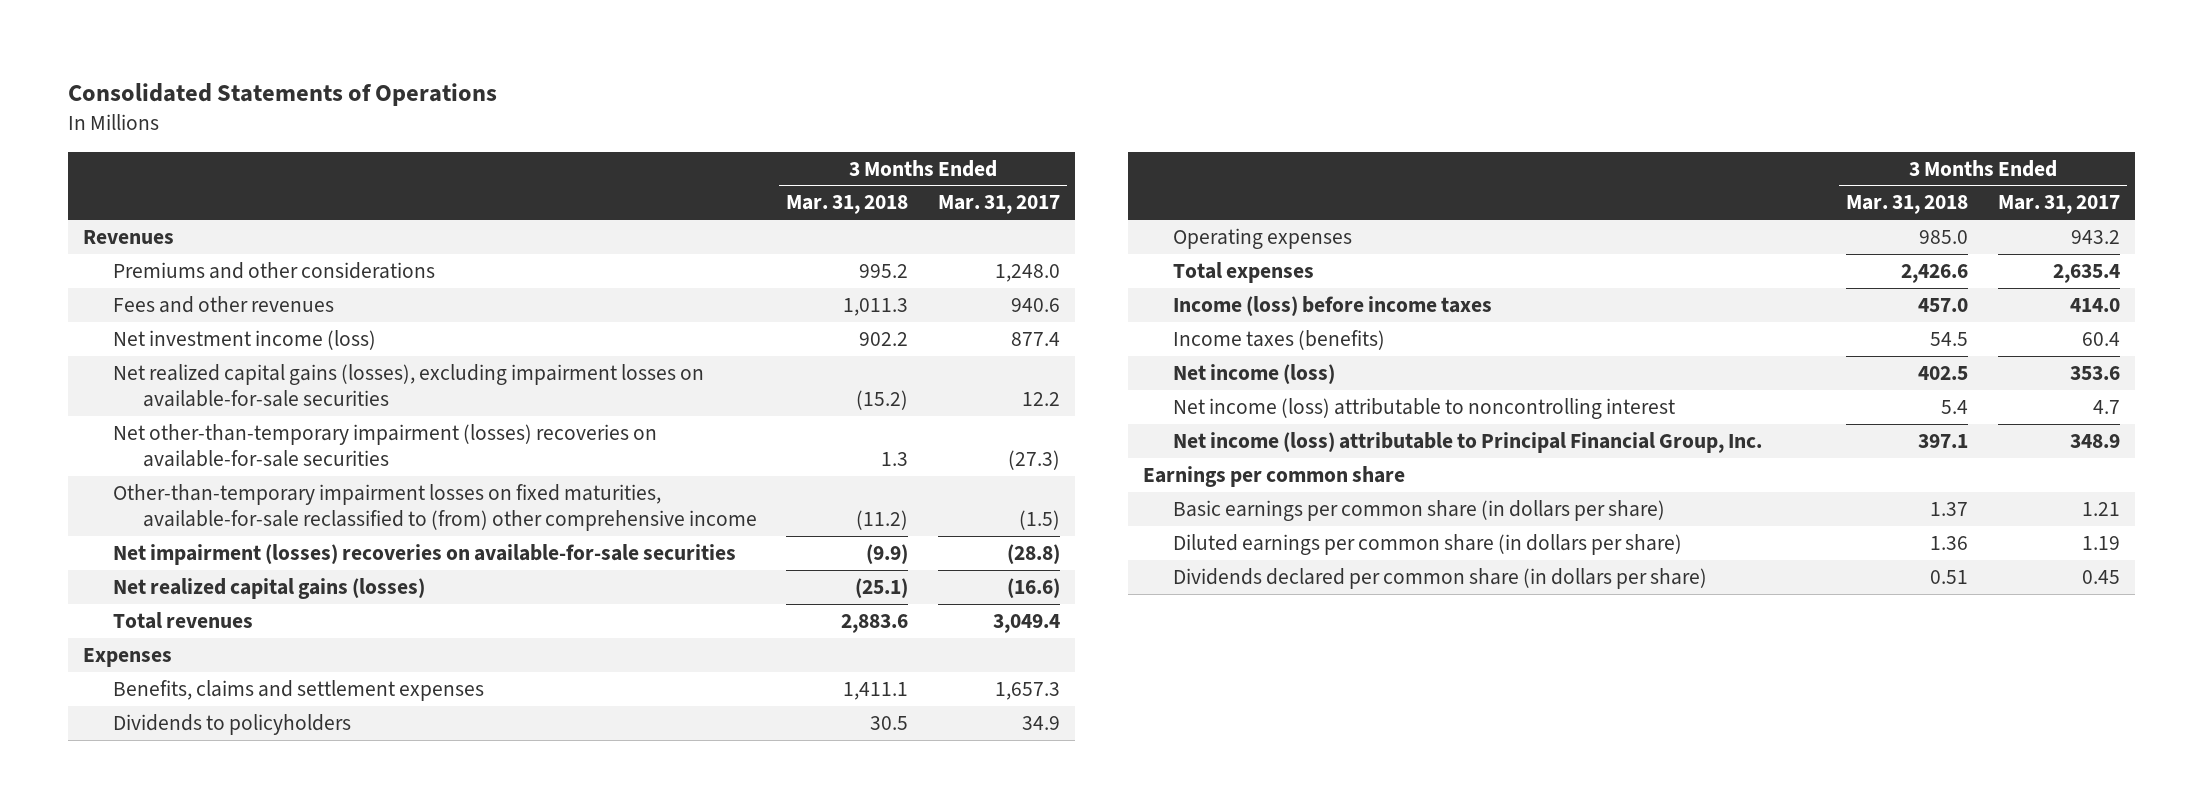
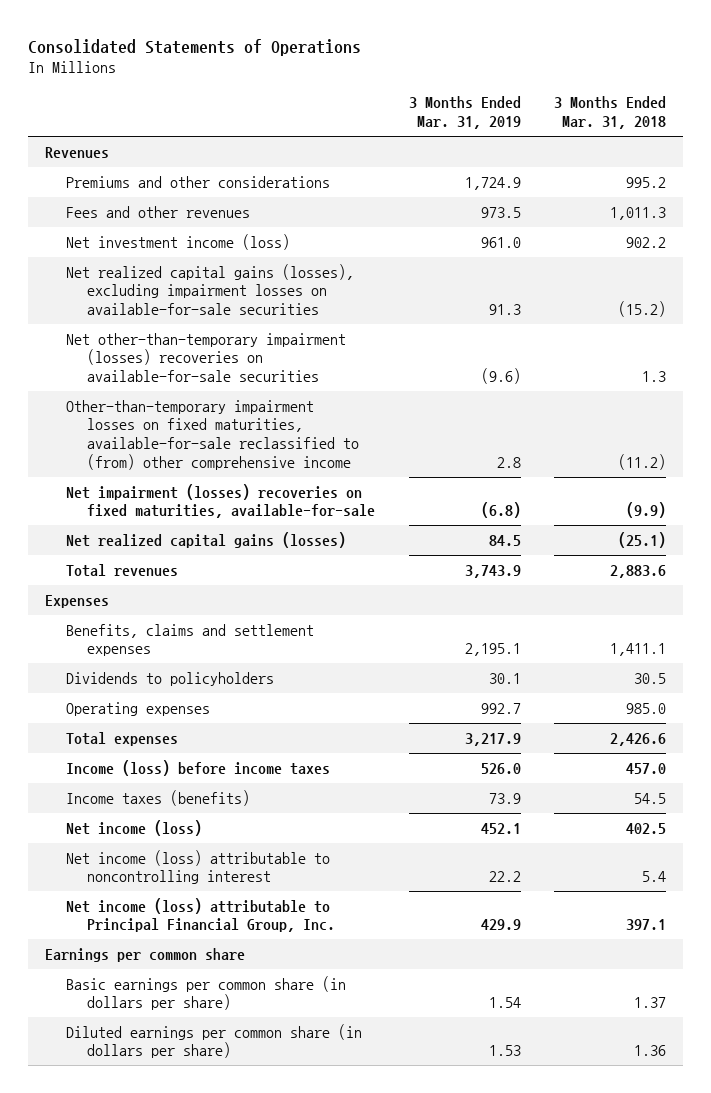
- | 3 Months Ended Mar. 31, 2018 | 3 Months Ended Mar. 31, 2017
+ | 3 Months Ended Mar. 31, 2019 | 3 Months Ended Mar. 31, 2018
- Net impairment (losses) recoveries on available-for-sale securities | (9.9) | (28.8)
+ Net impairment (losses) recoveries on fixed maturities, available-for-sale | (6.8) | (9.9)
- Dividends declared per common share (in dollars per share) | 0.51 | 0.45

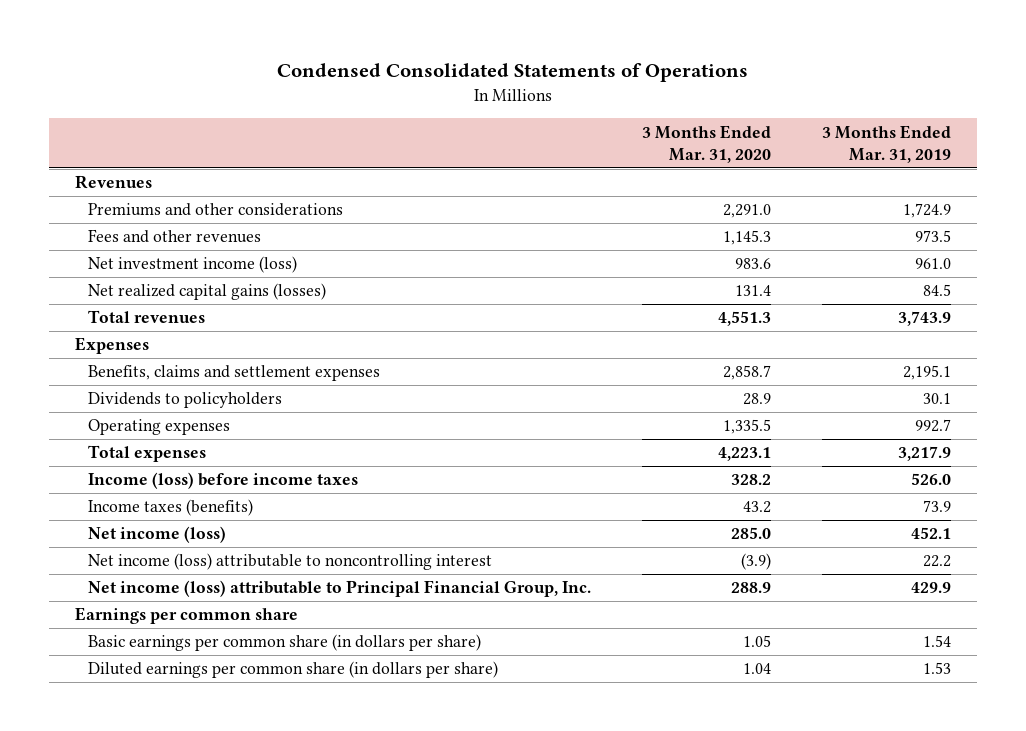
- Consolidated Statements of Operations
+ Condensed Consolidated Statements of Operations
- | 3 Months Ended Mar. 31, 2019 | 3 Months Ended Mar. 31, 2018
+ | 3 Months Ended Mar. 31, 2020 | 3 Months Ended Mar. 31, 2019
- Net realized capital gains (losses), excluding impairment losses on available-for-sale securities | 91.3 | (15.2)
- Net other-than-temporary impairment (losses) recoveries on available-for-sale securities | (9.6) | 1.3
- Other-than-temporary impairment losses on fixed maturities, available-for-sale reclassified to (from) other comprehensive income | 2.8 | (11.2)
- Net impairment (losses) recoveries on fixed maturities, available-for-sale | (6.8) | (9.9)

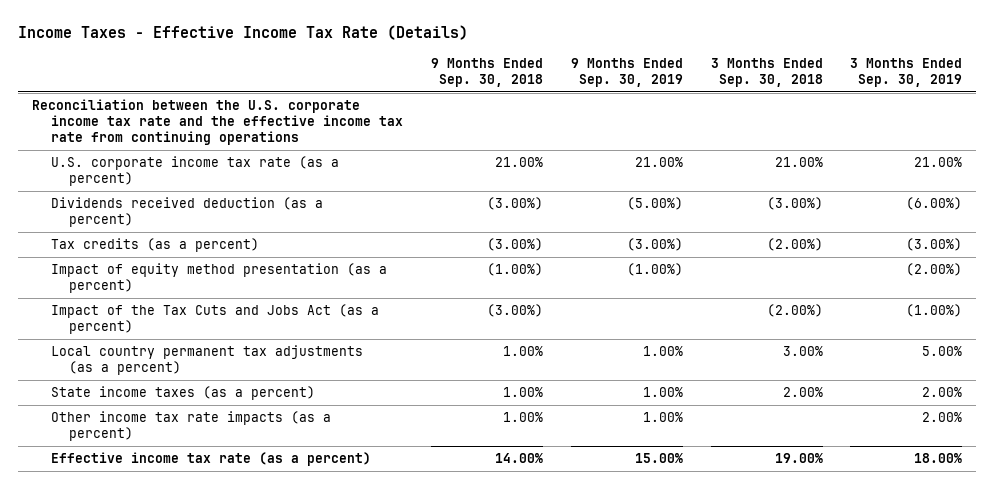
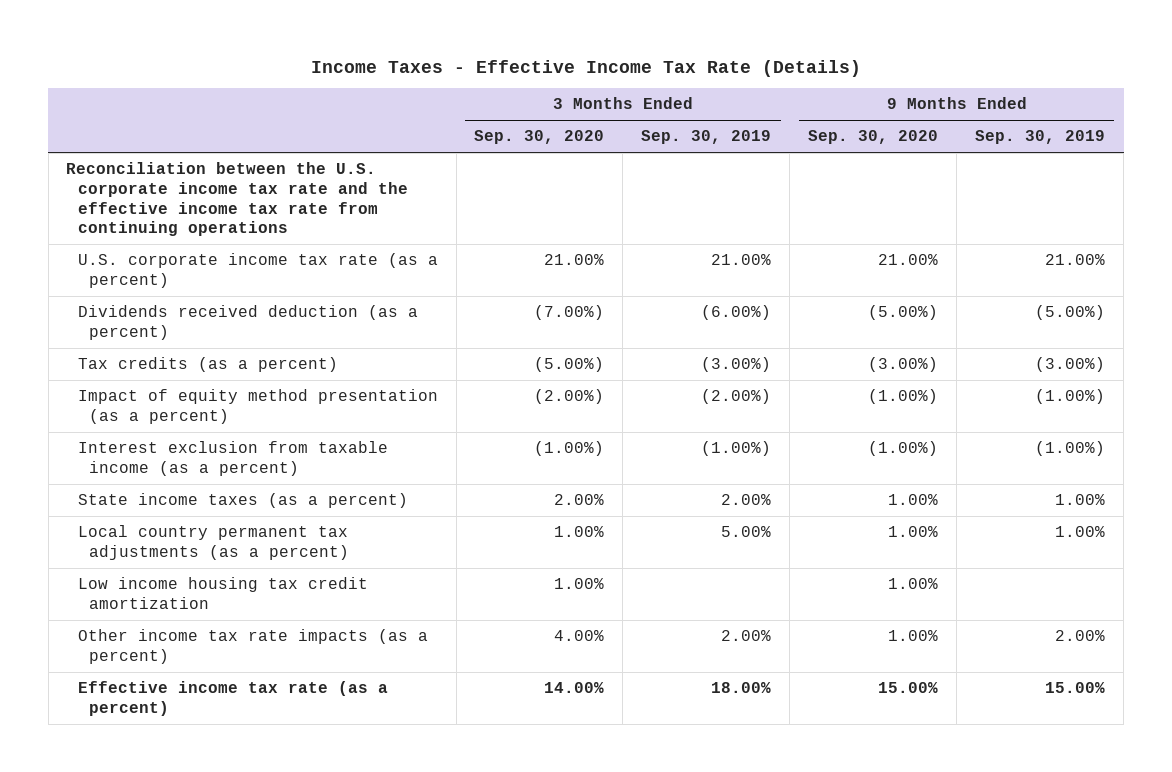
- | 9 Months Ended Sep. 30, 2018 | 9 Months Ended Sep. 30, 2019 | 3 Months Ended Sep. 30, 2018 | 3 Months Ended Sep. 30, 2019
+ | 3 Months Ended Sep. 30, 2020 | 3 Months Ended Sep. 30, 2019 | 9 Months Ended Sep. 30, 2020 | 9 Months Ended Sep. 30, 2019
- Impact of the Tax Cuts and Jobs Act (as a percent) | (3.00%) | | (2.00%) | (1.00%)
+ Interest exclusion from taxable income (as a percent) | (1.00%) | (1.00%) | (1.00%) | (1.00%)
- Other income tax rate impacts (as a percent) | 1.00% | 1.00% | | 2.00%
moved down: Local country permanent tax adjustments (as a percent) | 1.00% | 5.00% | 1.00% | 1.00%
+ Low income housing tax credit amortization | 1.00% | | 1.00% |
+ Other income tax rate impacts (as a percent) | 4.00% | 2.00% | 1.00% | 2.00%

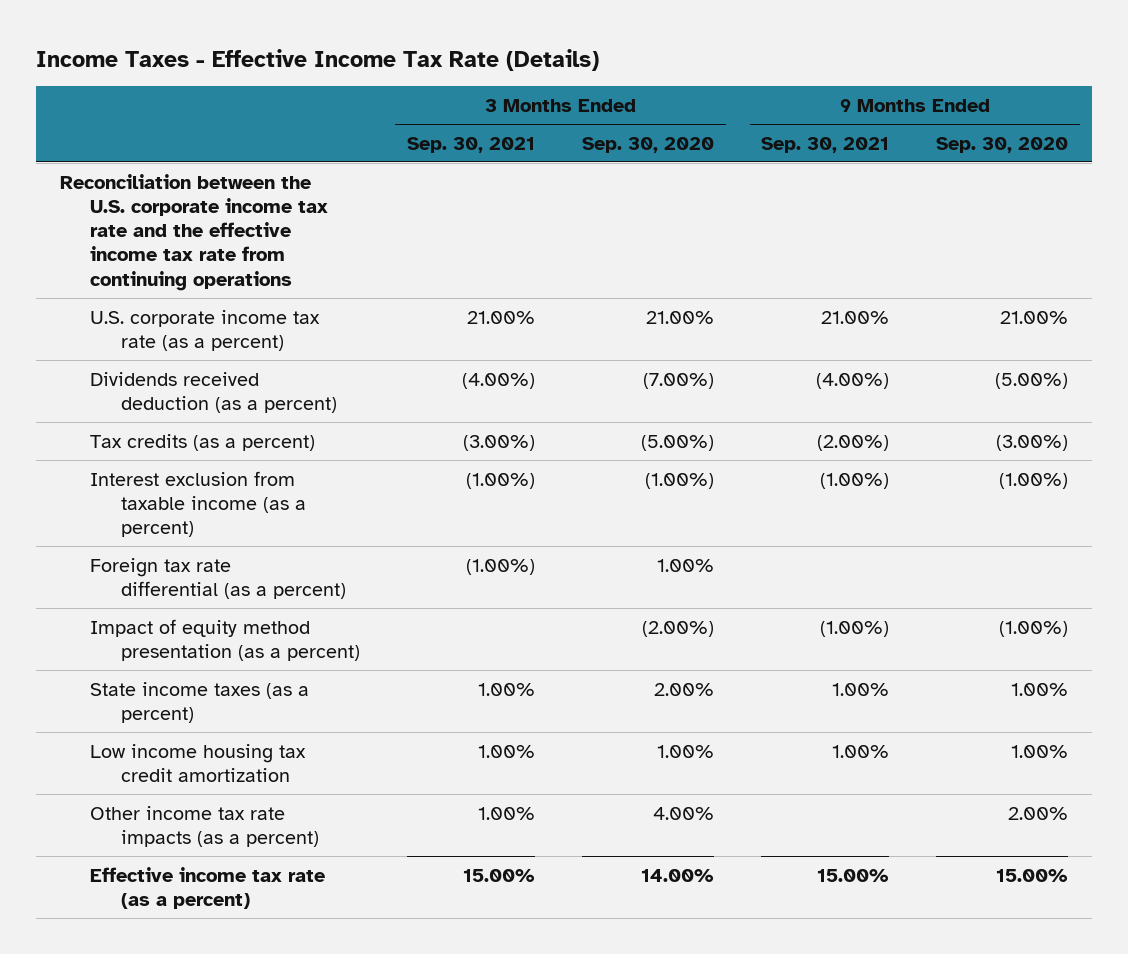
- | 3 Months Ended Sep. 30, 2020 | 3 Months Ended Sep. 30, 2019 | 9 Months Ended Sep. 30, 2020 | 9 Months Ended Sep. 30, 2019
+ | 3 Months Ended Sep. 30, 2021 | 3 Months Ended Sep. 30, 2020 | 9 Months Ended Sep. 30, 2021 | 9 Months Ended Sep. 30, 2020
+ Foreign tax rate differential (as a percent) | (1.00%) | 1.00% | |
moved down: Impact of equity method presentation (as a percent) | | (2.00%) | (1.00%) | (1.00%)
- Local country permanent tax adjustments (as a percent) | 1.00% | 5.00% | 1.00% | 1.00%
- Other income tax rate impacts (as a percent) | 4.00% | 2.00% | 1.00% | 2.00%
+ Other income tax rate impacts (as a percent) | 1.00% | 4.00% | | 2.00%

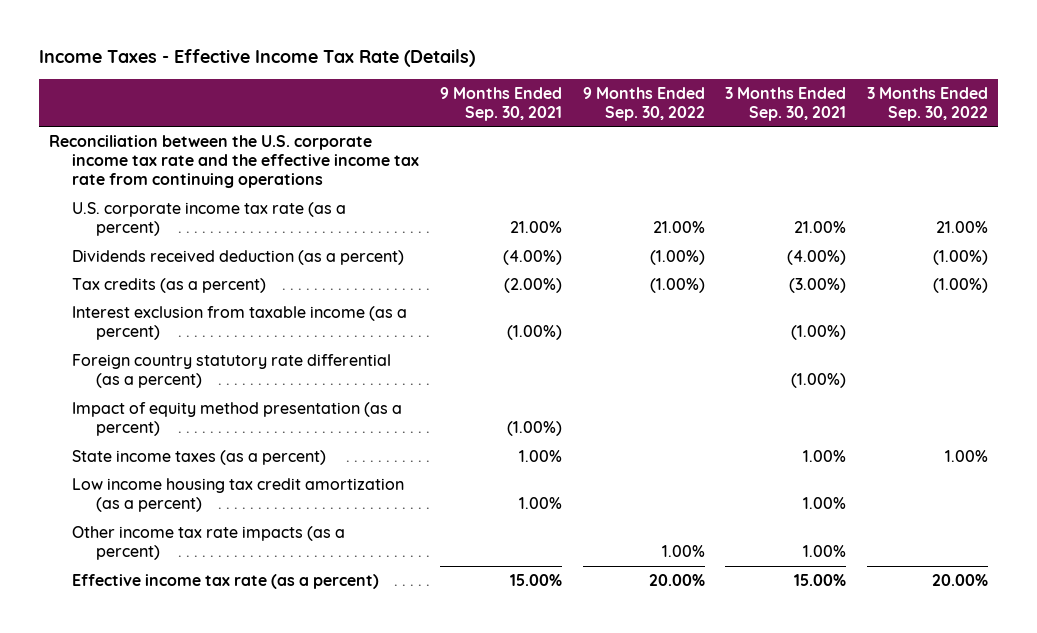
- | 3 Months Ended Sep. 30, 2021 | 3 Months Ended Sep. 30, 2020 | 9 Months Ended Sep. 30, 2021 | 9 Months Ended Sep. 30, 2020
+ | 9 Months Ended Sep. 30, 2021 | 9 Months Ended Sep. 30, 2022 | 3 Months Ended Sep. 30, 2021 | 3 Months Ended Sep. 30, 2022
- Foreign tax rate differential (as a percent) | (1.00%) | 1.00% | |
+ Foreign country statutory rate differential (as a percent) | | | (1.00%) |
- Low income housing tax credit amortization | 1.00% | 1.00% | 1.00% | 1.00%
+ Low income housing tax credit amortization (as a percent) | 1.00% | | 1.00% |

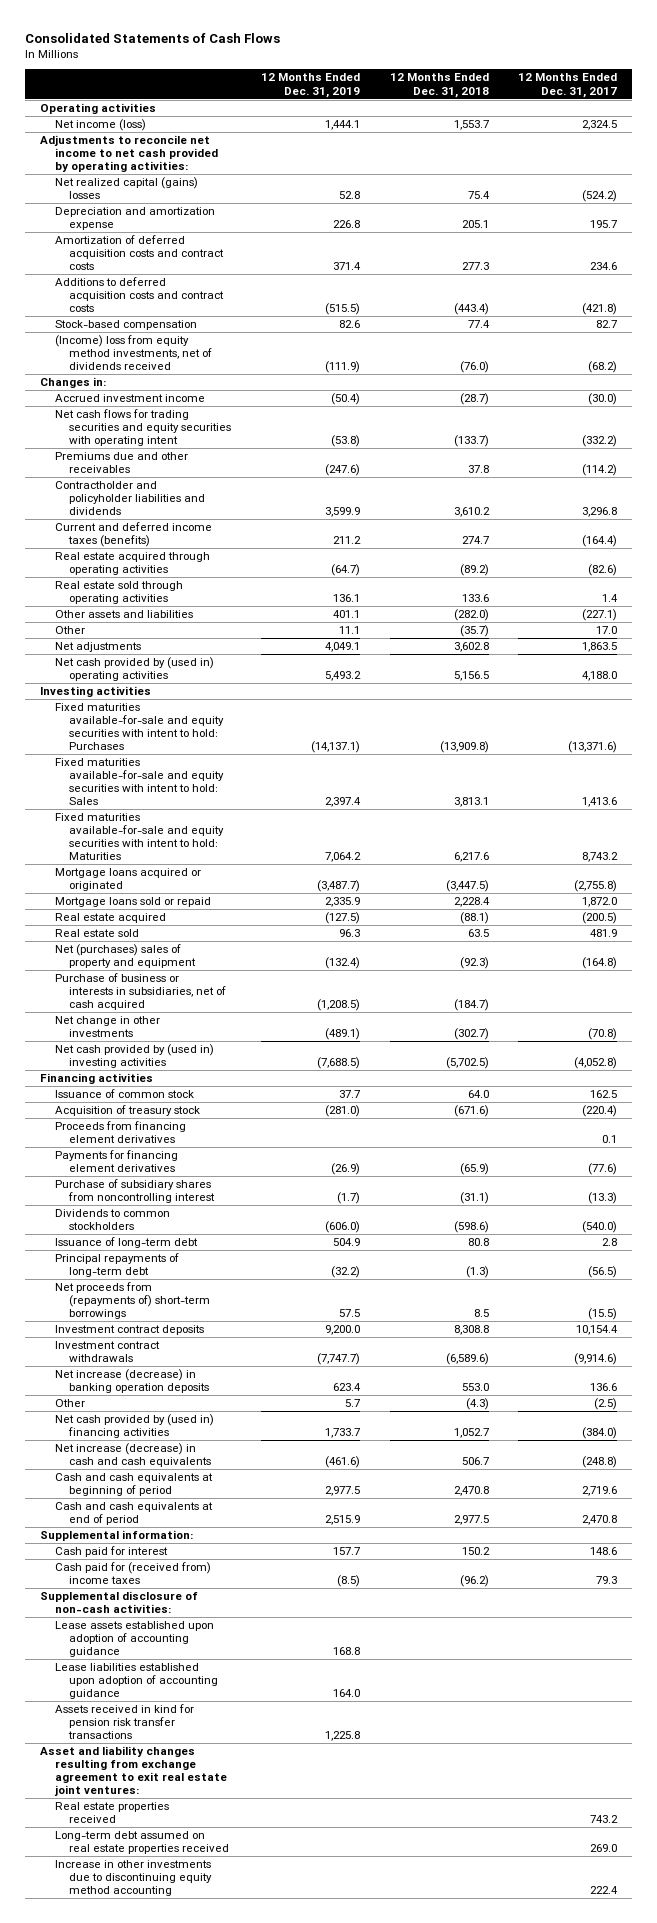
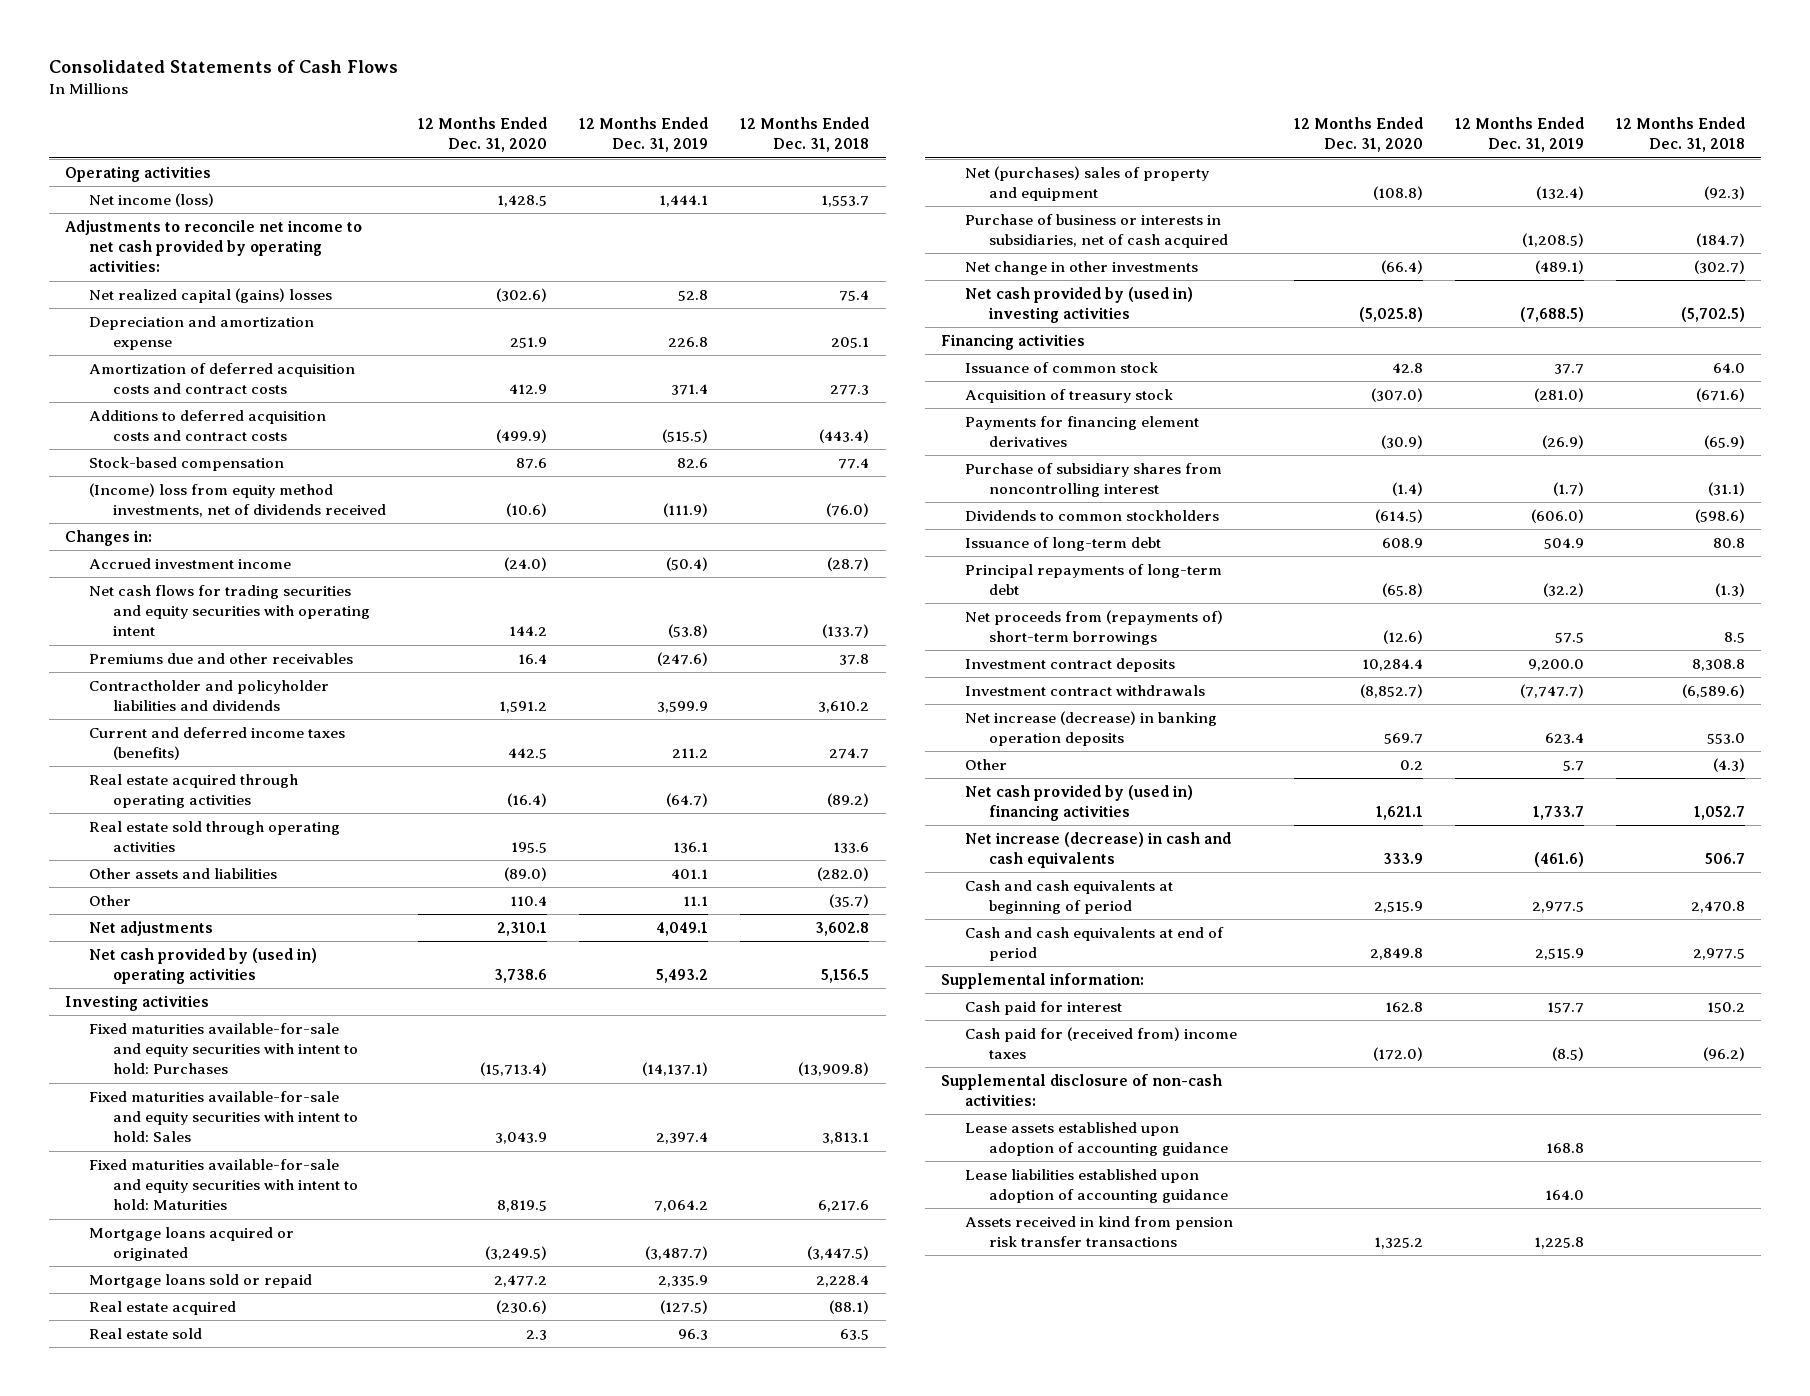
- | 12 Months Ended Dec. 31, 2019 | 12 Months Ended Dec. 31, 2018 | 12 Months Ended Dec. 31, 2017
+ | 12 Months Ended Dec. 31, 2020 | 12 Months Ended Dec. 31, 2019 | 12 Months Ended Dec. 31, 2018
- Proceeds from financing element derivatives | | | 0.1
- Assets received in kind for pension risk transfer transactions | 1,225.8 | |
- Asset and liability changes resulting from exchange agreement to exit real estate joint ventures:
- Real estate properties received | | | 743.2
- Long-term debt assumed on real estate properties received | | | 269.0
- Increase in other investments due to discontinuing equity method accounting | | | 222.4
+ Assets received in kind from pension risk transfer transactions | 1,325.2 | 1,225.8 |

